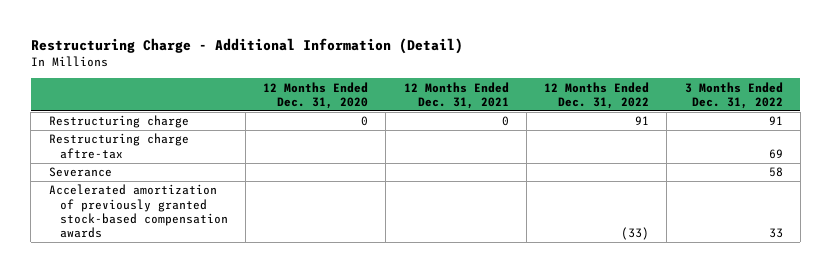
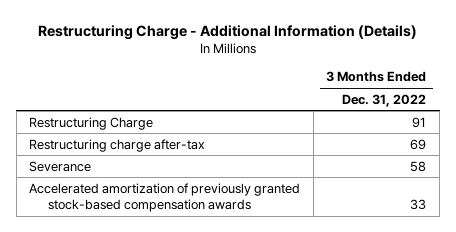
- Restructuring Charge - Additional Information (Detail)
+ Restructuring Charge - Additional Information (Details)
- | 12 Months Ended Dec. 31, 2020 | 12 Months Ended Dec. 31, 2021 | 12 Months Ended Dec. 31, 2022 | 3 Months Ended Dec. 31, 2022
+ | 3 Months Ended Dec. 31, 2022
- Restructuring charge | 0 | 0 | 91 | 91
- Restructuring charge aftre-tax | | | | 69
+ Restructuring Charge | 91
+ Restructuring charge after-tax | 69

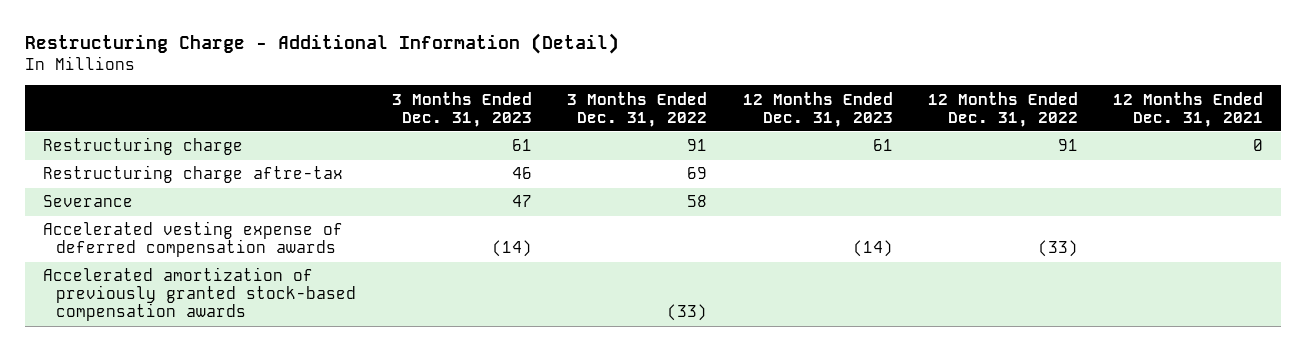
- Restructuring Charge - Additional Information (Details)
+ Restructuring Charge - Additional Information (Detail)
- | 3 Months Ended Dec. 31, 2022
+ | 3 Months Ended Dec. 31, 2023 | 3 Months Ended Dec. 31, 2022 | 12 Months Ended Dec. 31, 2023 | 12 Months Ended Dec. 31, 2022 | 12 Months Ended Dec. 31, 2021
- Restructuring Charge | 91
- Restructuring charge after-tax | 69
+ Restructuring charge | 61 | 91 | 61 | 91 | 0
+ Restructuring charge aftre-tax | 46 | 69 | | |
- Accelerated amortization of previously granted stock-based compensation awards | 33
+ Accelerated vesting expense of deferred compensation awards | (14) | | (14) | (33) |
+ Accelerated amortization of previously granted stock-based compensation awards | | (33) | | |

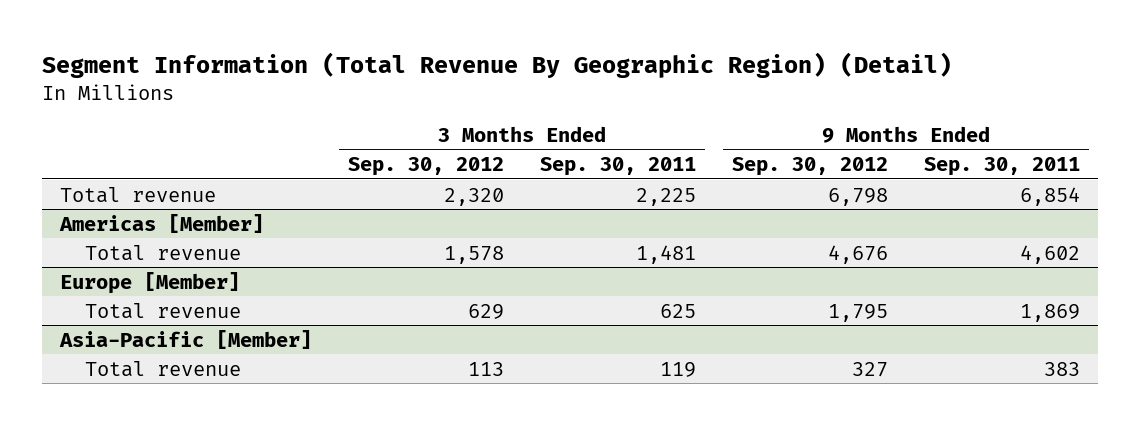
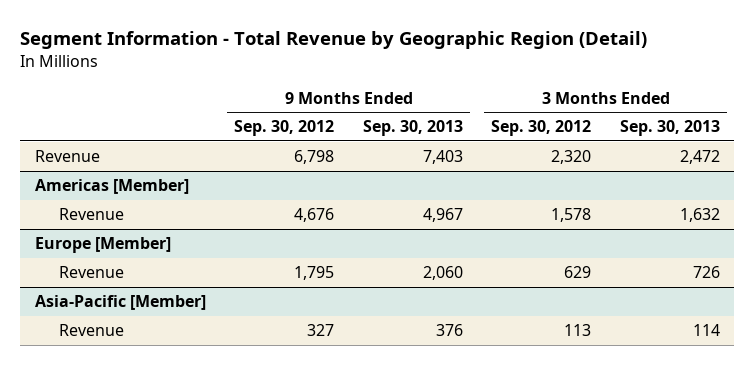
- Segment Information (Total Revenue By Geographic Region) (Detail)
+ Segment Information - Total Revenue by Geographic Region (Detail)
- | 3 Months Ended Sep. 30, 2012 | 3 Months Ended Sep. 30, 2011 | 9 Months Ended Sep. 30, 2012 | 9 Months Ended Sep. 30, 2011
+ | 9 Months Ended Sep. 30, 2012 | 9 Months Ended Sep. 30, 2013 | 3 Months Ended Sep. 30, 2012 | 3 Months Ended Sep. 30, 2013
- Total revenue | 2,320 | 2,225 | 6,798 | 6,854
+ Revenue | 6,798 | 7,403 | 2,320 | 2,472
@ Americas [Member]
- Total revenue | 1,578 | 1,481 | 4,676 | 4,602
+ Revenue | 4,676 | 4,967 | 1,578 | 1,632
@ Europe [Member]
- Total revenue | 629 | 625 | 1,795 | 1,869
+ Revenue | 1,795 | 2,060 | 629 | 726
@ Asia-Pacific [Member]
- Total revenue | 113 | 119 | 327 | 383
+ Revenue | 327 | 376 | 113 | 114

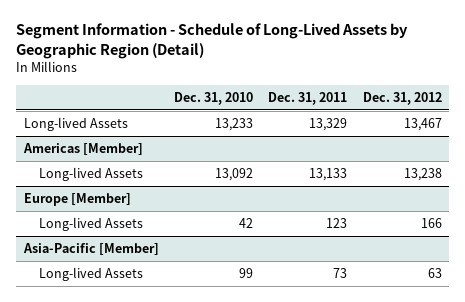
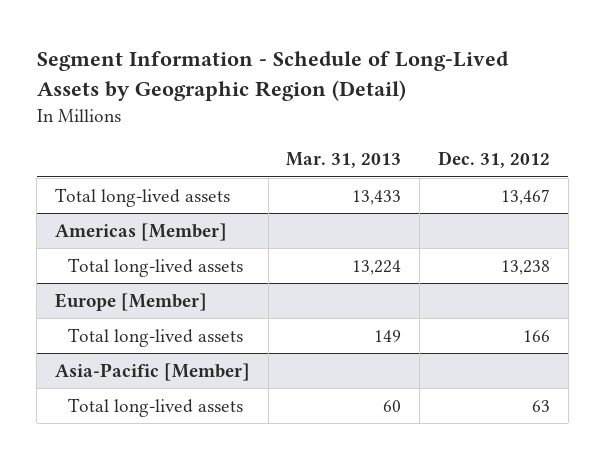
- | Dec. 31, 2010 | Dec. 31, 2011 | Dec. 31, 2012
+ | Mar. 31, 2013 | Dec. 31, 2012
- Long-lived Assets | 13,233 | 13,329 | 13,467
+ Total long-lived assets | 13,433 | 13,467
@ Americas [Member]
- Long-lived Assets | 13,092 | 13,133 | 13,238
+ Total long-lived assets | 13,224 | 13,238
@ Europe [Member]
- Long-lived Assets | 42 | 123 | 166
+ Total long-lived assets | 149 | 166
@ Asia-Pacific [Member]
- Long-lived Assets | 99 | 73 | 63
+ Total long-lived assets | 60 | 63

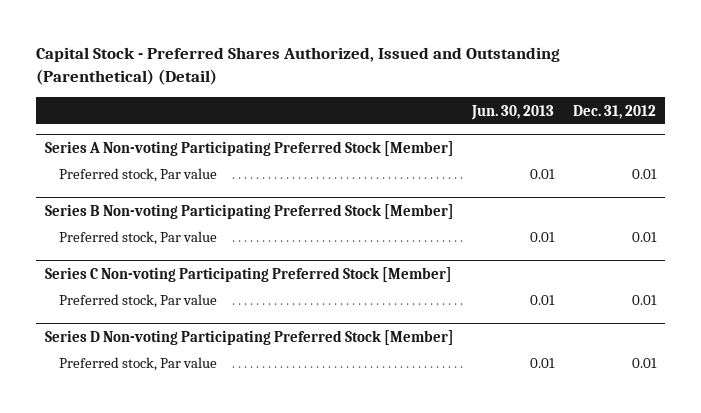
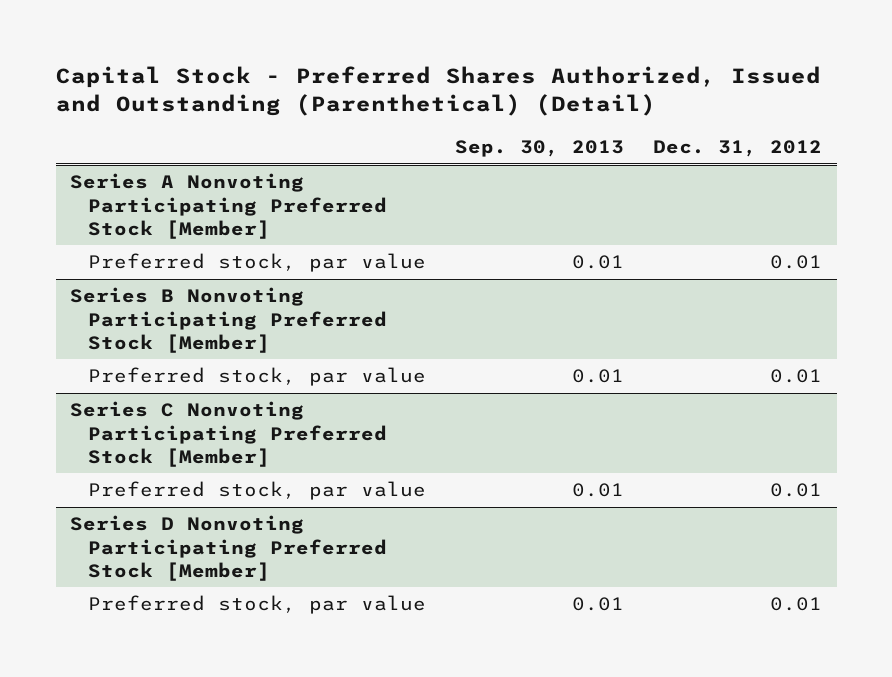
- | Jun. 30, 2013 | Dec. 31, 2012
+ | Sep. 30, 2013 | Dec. 31, 2012
- Series A Non-voting Participating Preferred Stock [Member]
- Preferred stock, Par value | 0.01 | 0.01
- Series B Non-voting Participating Preferred Stock [Member]
- Preferred stock, Par value | 0.01 | 0.01
- Series C Non-voting Participating Preferred Stock [Member]
- Preferred stock, Par value | 0.01 | 0.01
- Series D Non-voting Participating Preferred Stock [Member]
- Preferred stock, Par value | 0.01 | 0.01
+ Series A Nonvoting Participating Preferred Stock [Member]
+ Preferred stock, par value | 0.01 | 0.01
+ Series B Nonvoting Participating Preferred Stock [Member]
+ Preferred stock, par value | 0.01 | 0.01
+ Series C Nonvoting Participating Preferred Stock [Member]
+ Preferred stock, par value | 0.01 | 0.01
+ Series D Nonvoting Participating Preferred Stock [Member]
+ Preferred stock, par value | 0.01 | 0.01

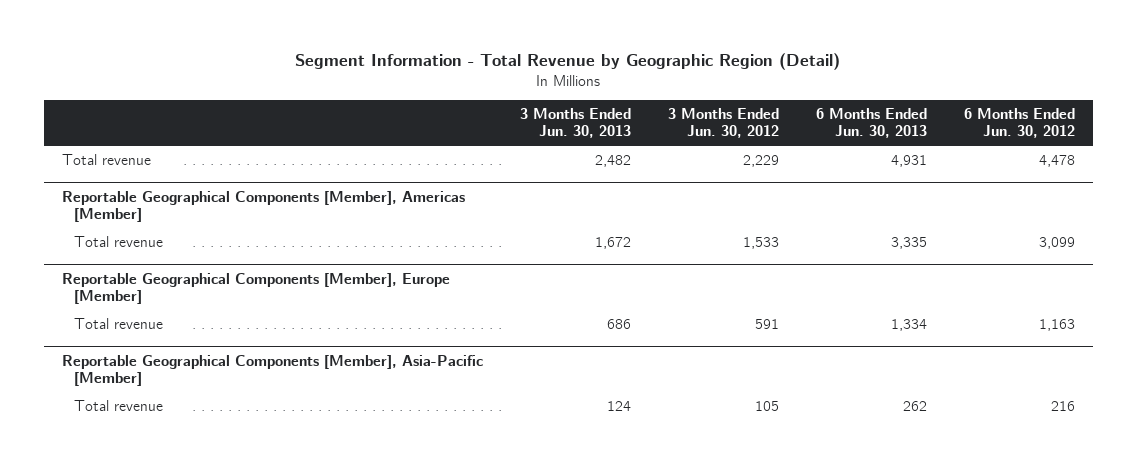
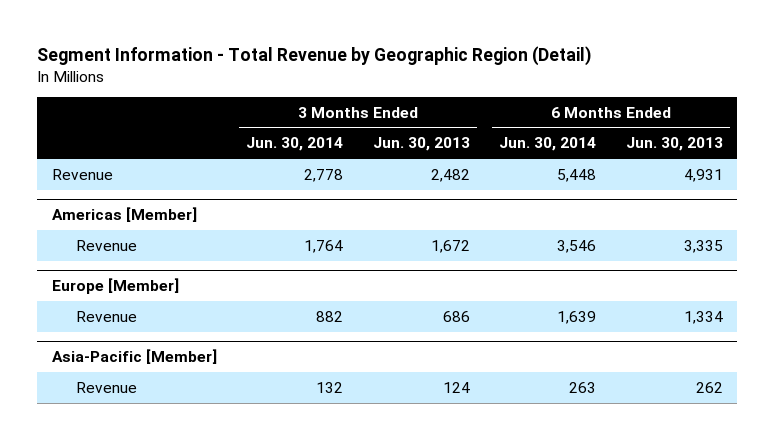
- | 3 Months Ended Jun. 30, 2013 | 3 Months Ended Jun. 30, 2012 | 6 Months Ended Jun. 30, 2013 | 6 Months Ended Jun. 30, 2012
+ | 3 Months Ended Jun. 30, 2014 | 3 Months Ended Jun. 30, 2013 | 6 Months Ended Jun. 30, 2014 | 6 Months Ended Jun. 30, 2013
- Total revenue | 2,482 | 2,229 | 4,931 | 4,478
- Reportable Geographical Components [Member], Americas [Member]
- Total revenue | 1,672 | 1,533 | 3,335 | 3,099
- Reportable Geographical Components [Member], Europe [Member]
- Total revenue | 686 | 591 | 1,334 | 1,163
- Reportable Geographical Components [Member], Asia-Pacific [Member]
- Total revenue | 124 | 105 | 262 | 216
+ Revenue | 2,778 | 2,482 | 5,448 | 4,931
+ Americas [Member]
+ Revenue | 1,764 | 1,672 | 3,546 | 3,335
+ Europe [Member]
+ Revenue | 882 | 686 | 1,639 | 1,334
+ Asia-Pacific [Member]
+ Revenue | 132 | 124 | 263 | 262

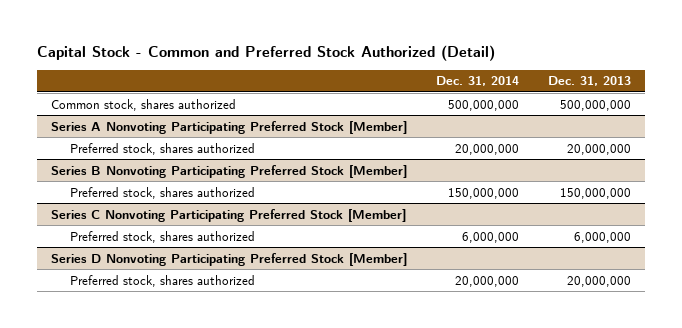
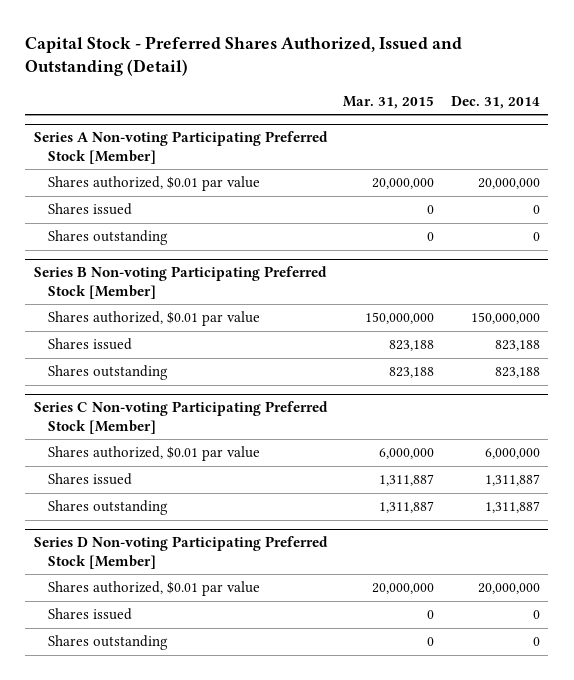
- Capital Stock - Common and Preferred Stock Authorized (Detail)
+ Capital Stock - Preferred Shares Authorized, Issued and Outstanding (Detail)
- | Dec. 31, 2014 | Dec. 31, 2013
+ | Mar. 31, 2015 | Dec. 31, 2014
- Common stock, shares authorized | 500,000,000 | 500,000,000
- Series A Nonvoting Participating Preferred Stock [Member]
- Preferred stock, shares authorized | 20,000,000 | 20,000,000
- Series B Nonvoting Participating Preferred Stock [Member]
- Preferred stock, shares authorized | 150,000,000 | 150,000,000
- Series C Nonvoting Participating Preferred Stock [Member]
- Preferred stock, shares authorized | 6,000,000 | 6,000,000
- Series D Nonvoting Participating Preferred Stock [Member]
- Preferred stock, shares authorized | 20,000,000 | 20,000,000
+ Series A Non-voting Participating Preferred Stock [Member]
+ Shares authorized, $0.01 par value | 20,000,000 | 20,000,000
+ Shares issued | 0 | 0
+ Shares outstanding | 0 | 0
+ Series B Non-voting Participating Preferred Stock [Member]
+ Shares authorized, $0.01 par value | 150,000,000 | 150,000,000
+ Shares issued | 823,188 | 823,188
+ Shares outstanding | 823,188 | 823,188
+ Series C Non-voting Participating Preferred Stock [Member]
+ Shares authorized, $0.01 par value | 6,000,000 | 6,000,000
+ Shares issued | 1,311,887 | 1,311,887
+ Shares outstanding | 1,311,887 | 1,311,887
+ Series D Non-voting Participating Preferred Stock [Member]
+ Shares authorized, $0.01 par value | 20,000,000 | 20,000,000
+ Shares issued | 0 | 0
+ Shares outstanding | 0 | 0

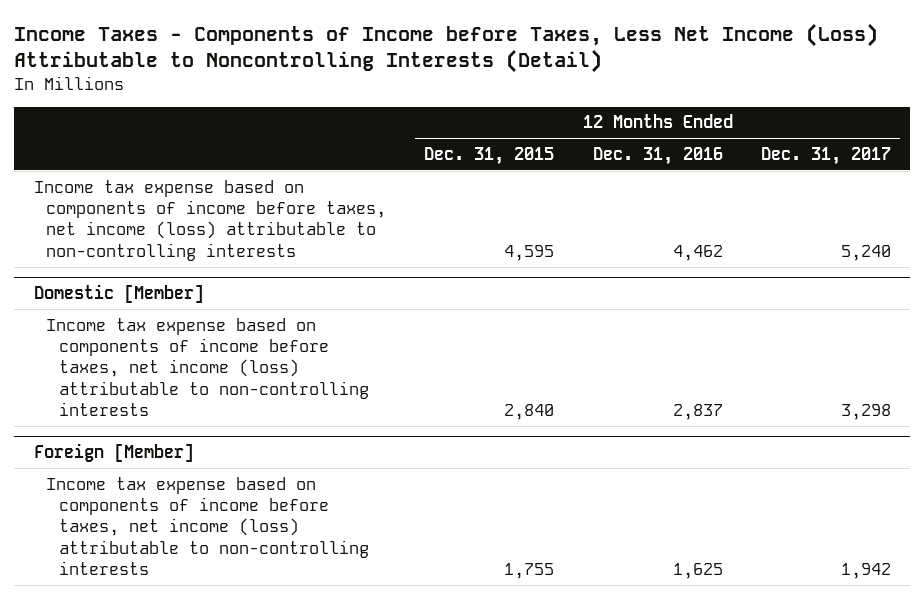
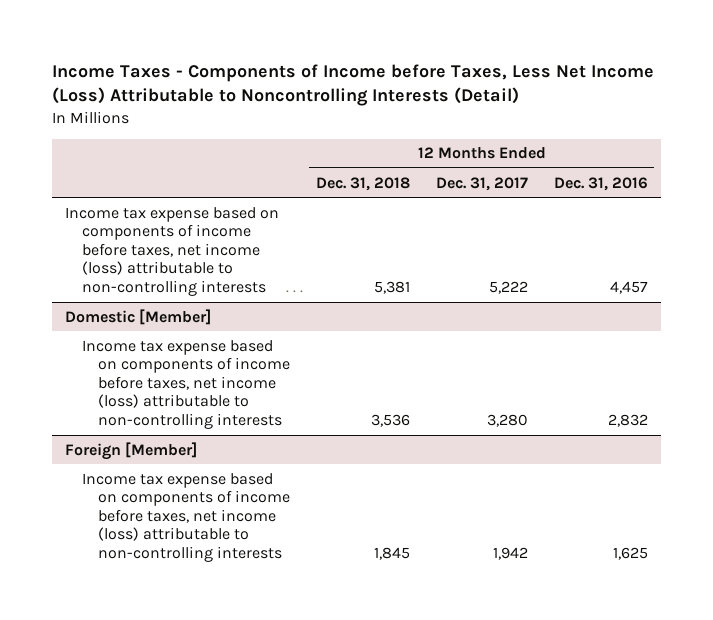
- | 12 Months Ended Dec. 31, 2015 | 12 Months Ended Dec. 31, 2016 | 12 Months Ended Dec. 31, 2017
+ | 12 Months Ended Dec. 31, 2018 | 12 Months Ended Dec. 31, 2017 | 12 Months Ended Dec. 31, 2016
- Income tax expense based on components of income before taxes, net income (loss) attributable to non-controlling interests | 4,595 | 4,462 | 5,240
+ Income tax expense based on components of income before taxes, net income (loss) attributable to non-controlling interests | 5,381 | 5,222 | 4,457
@ Domestic [Member]
- Income tax expense based on components of income before taxes, net income (loss) attributable to non-controlling interests | 2,840 | 2,837 | 3,298
+ Income tax expense based on components of income before taxes, net income (loss) attributable to non-controlling interests | 3,536 | 3,280 | 2,832

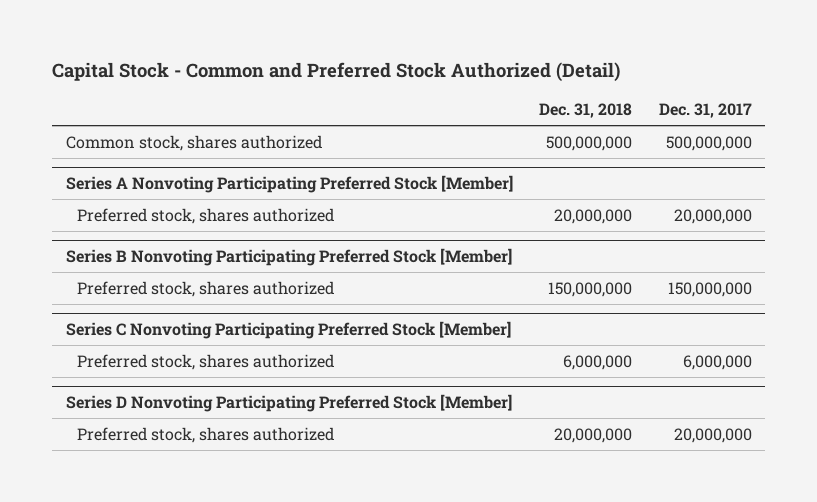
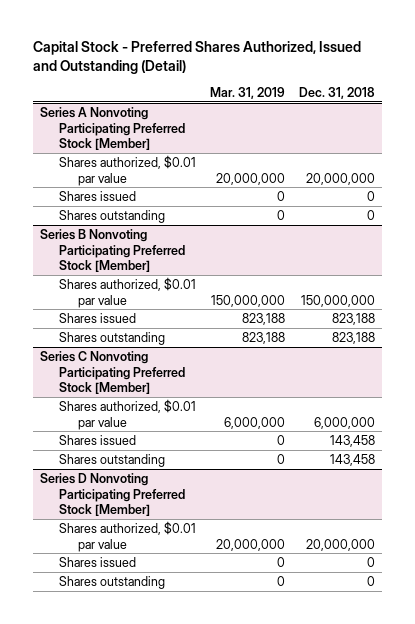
- Capital Stock - Common and Preferred Stock Authorized (Detail)
+ Capital Stock - Preferred Shares Authorized, Issued and Outstanding (Detail)
- | Dec. 31, 2018 | Dec. 31, 2017
+ | Mar. 31, 2019 | Dec. 31, 2018
- Common stock, shares authorized | 500,000,000 | 500,000,000
@ Series A Nonvoting Participating Preferred Stock [Member]
- Preferred stock, shares authorized | 20,000,000 | 20,000,000
+ Shares authorized, $0.01 par value | 20,000,000 | 20,000,000
+ Shares issued | 0 | 0
+ Shares outstanding | 0 | 0
@ Series B Nonvoting Participating Preferred Stock [Member]
- Preferred stock, shares authorized | 150,000,000 | 150,000,000
+ Shares authorized, $0.01 par value | 150,000,000 | 150,000,000
+ Shares issued | 823,188 | 823,188
+ Shares outstanding | 823,188 | 823,188
@ Series C Nonvoting Participating Preferred Stock [Member]
- Preferred stock, shares authorized | 6,000,000 | 6,000,000
+ Shares authorized, $0.01 par value | 6,000,000 | 6,000,000
+ Shares issued | 0 | 143,458
+ Shares outstanding | 0 | 143,458
@ Series D Nonvoting Participating Preferred Stock [Member]
- Preferred stock, shares authorized | 20,000,000 | 20,000,000
+ Shares authorized, $0.01 par value | 20,000,000 | 20,000,000
+ Shares issued | 0 | 0
+ Shares outstanding | 0 | 0

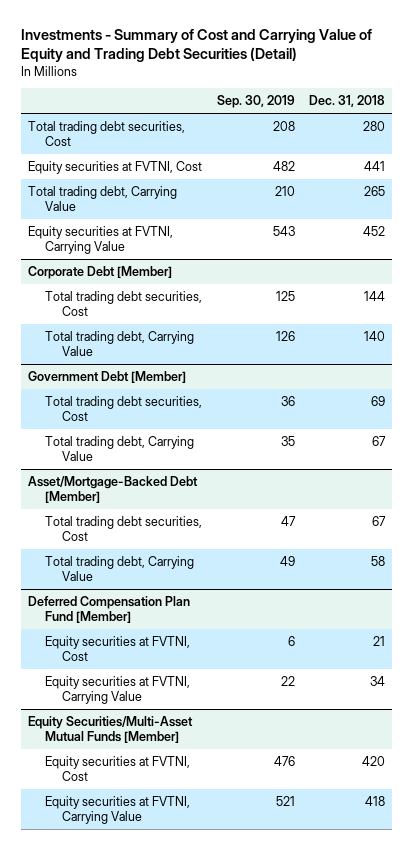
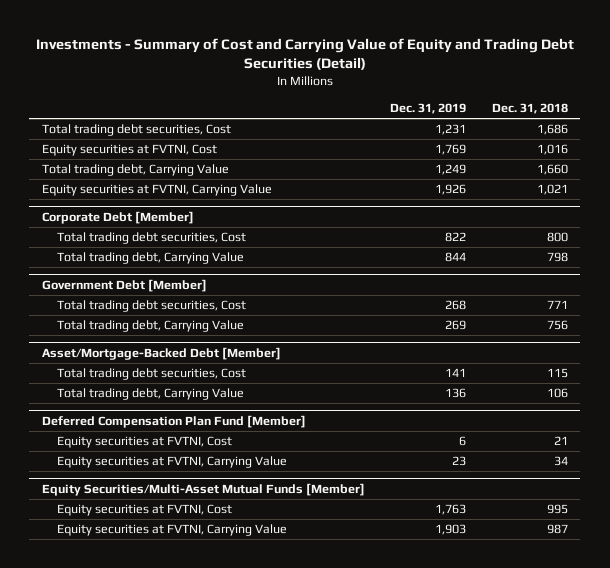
- | Sep. 30, 2019 | Dec. 31, 2018
+ | Dec. 31, 2019 | Dec. 31, 2018
- Total trading debt securities, Cost | 208 | 280
- Equity securities at FVTNI, Cost | 482 | 441
- Total trading debt, Carrying Value | 210 | 265
- Equity securities at FVTNI, Carrying Value | 543 | 452
+ Total trading debt securities, Cost | 1,231 | 1,686
+ Equity securities at FVTNI, Cost | 1,769 | 1,016
+ Total trading debt, Carrying Value | 1,249 | 1,660
+ Equity securities at FVTNI, Carrying Value | 1,926 | 1,021
@ Corporate Debt [Member]
- Total trading debt securities, Cost | 125 | 144
- Total trading debt, Carrying Value | 126 | 140
+ Total trading debt securities, Cost | 822 | 800
+ Total trading debt, Carrying Value | 844 | 798
@ Government Debt [Member]
- Total trading debt securities, Cost | 36 | 69
- Total trading debt, Carrying Value | 35 | 67
+ Total trading debt securities, Cost | 268 | 771
+ Total trading debt, Carrying Value | 269 | 756
@ Asset/Mortgage-Backed Debt [Member]
- Total trading debt securities, Cost | 47 | 67
- Total trading debt, Carrying Value | 49 | 58
+ Total trading debt securities, Cost | 141 | 115
+ Total trading debt, Carrying Value | 136 | 106
@ Equity Securities/Multi-Asset Mutual Funds [Member]
- Equity securities at FVTNI, Cost | 476 | 420
- Equity securities at FVTNI, Carrying Value | 521 | 418
+ Equity securities at FVTNI, Cost | 1,763 | 995
+ Equity securities at FVTNI, Carrying Value | 1,903 | 987

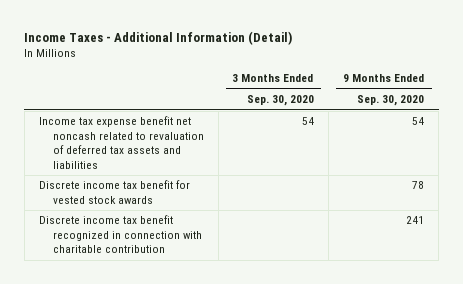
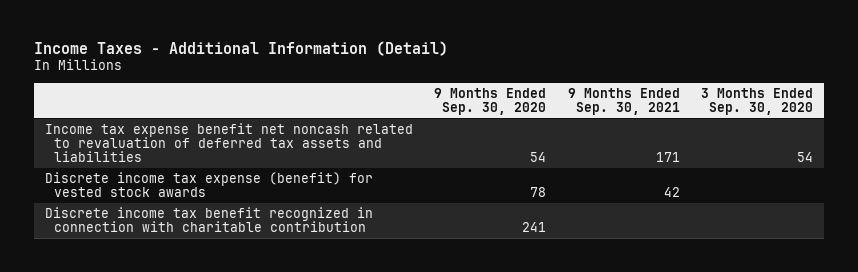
- | 3 Months Ended Sep. 30, 2020 | 9 Months Ended Sep. 30, 2020
+ | 9 Months Ended Sep. 30, 2020 | 9 Months Ended Sep. 30, 2021 | 3 Months Ended Sep. 30, 2020
- Discrete income tax benefit for vested stock awards | | 78
+ Discrete income tax expense (benefit) for vested stock awards | 78 | 42 |

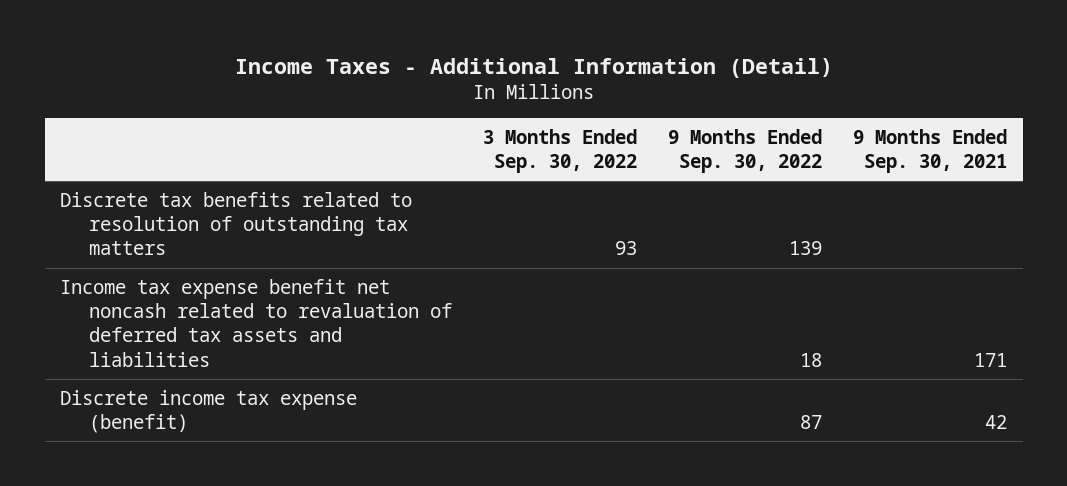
- | 9 Months Ended Sep. 30, 2020 | 9 Months Ended Sep. 30, 2021 | 3 Months Ended Sep. 30, 2020
+ | 3 Months Ended Sep. 30, 2022 | 9 Months Ended Sep. 30, 2022 | 9 Months Ended Sep. 30, 2021
+ Discrete tax benefits related to resolution of outstanding tax matters | 93 | 139 |
- Discrete income tax expense (benefit) for vested stock awards | 78 | 42 |
- Discrete income tax benefit recognized in connection with charitable contribution | 241 | |
+ Discrete income tax expense (benefit) | | 87 | 42

